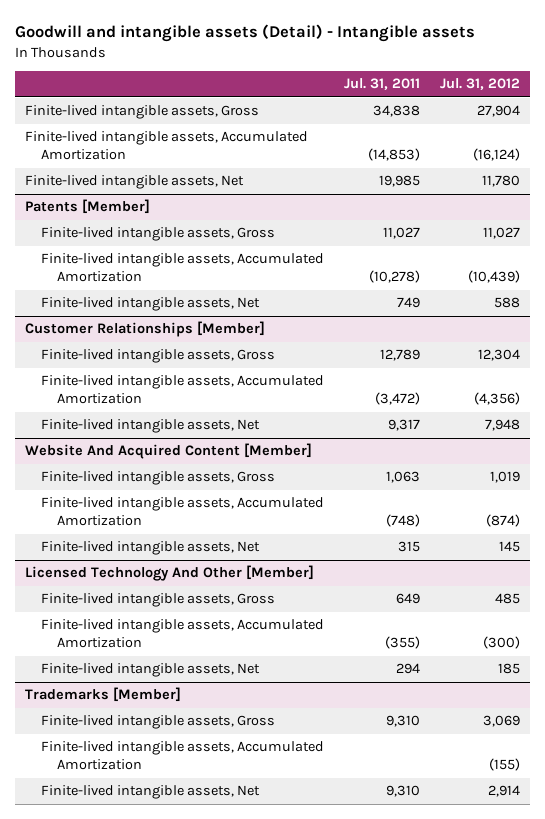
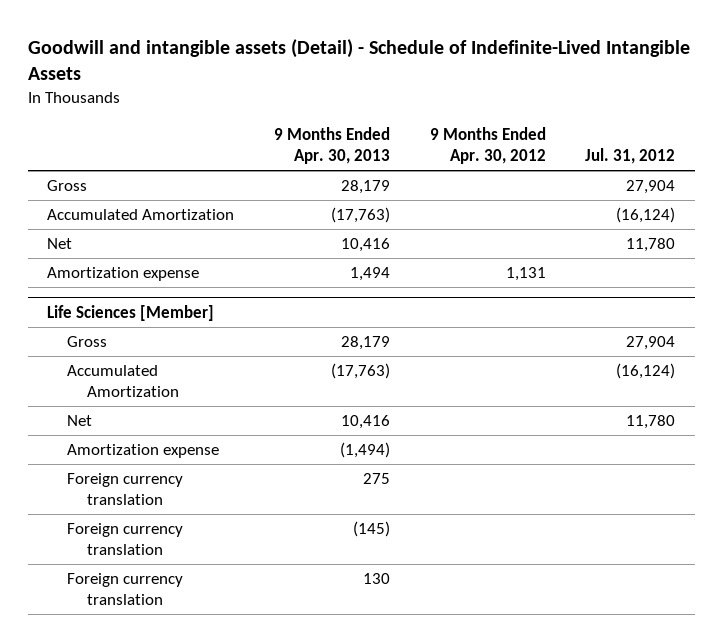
- Goodwill and intangible assets (Detail) - Intangible assets
+ Goodwill and intangible assets (Detail) - Schedule of Indefinite-Lived Intangible Assets
- | Jul. 31, 2011 | Jul. 31, 2012
+ | 9 Months Ended Apr. 30, 2013 | 9 Months Ended Apr. 30, 2012 | Jul. 31, 2012
- Finite-lived intangible assets, Gross | 34,838 | 27,904
- Finite-lived intangible assets, Accumulated Amortization | (14,853) | (16,124)
- Finite-lived intangible assets, Net | 19,985 | 11,780
- Patents [Member]
- Finite-lived intangible assets, Gross | 11,027 | 11,027
- Finite-lived intangible assets, Accumulated Amortization | (10,278) | (10,439)
- Finite-lived intangible assets, Net | 749 | 588
- Customer Relationships [Member]
- Finite-lived intangible assets, Gross | 12,789 | 12,304
- Finite-lived intangible assets, Accumulated Amortization | (3,472) | (4,356)
- Finite-lived intangible assets, Net | 9,317 | 7,948
- Website And Acquired Content [Member]
- Finite-lived intangible assets, Gross | 1,063 | 1,019
- Finite-lived intangible assets, Accumulated Amortization | (748) | (874)
- Finite-lived intangible assets, Net | 315 | 145
- Licensed Technology And Other [Member]
- Finite-lived intangible assets, Gross | 649 | 485
- Finite-lived intangible assets, Accumulated Amortization | (355) | (300)
- Finite-lived intangible assets, Net | 294 | 185
- Trademarks [Member]
- Finite-lived intangible assets, Gross | 9,310 | 3,069
- Finite-lived intangible assets, Accumulated Amortization | | (155)
- Finite-lived intangible assets, Net | 9,310 | 2,914
+ Gross | 28,179 | | 27,904
+ Accumulated Amortization | (17,763) | | (16,124)
+ Net | 10,416 | | 11,780
+ Amortization expense | 1,494 | 1,131 |
+ Life Sciences [Member]
+ Gross | 28,179 | | 27,904
+ Accumulated Amortization | (17,763) | | (16,124)
+ Net | 10,416 | | 11,780
+ Amortization expense | (1,494) | |
+ Foreign currency translation | 275 | |
+ Foreign currency translation | (145) | |
+ Foreign currency translation | 130 | |

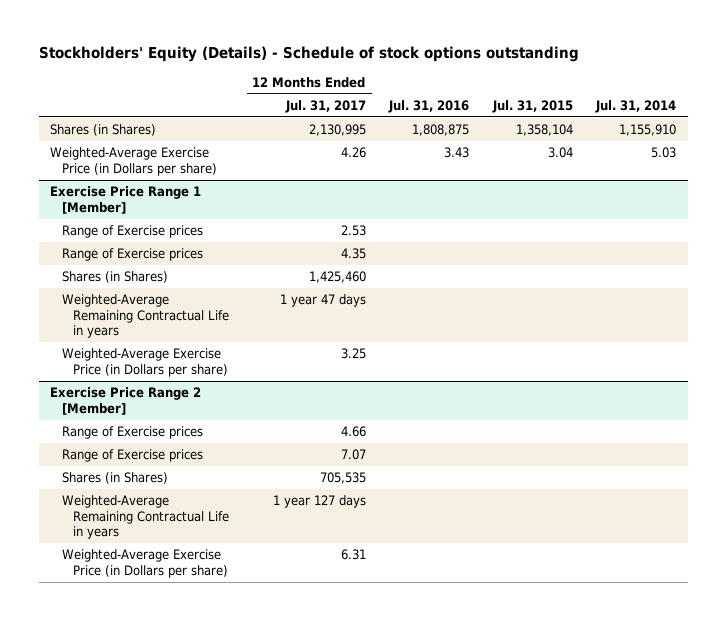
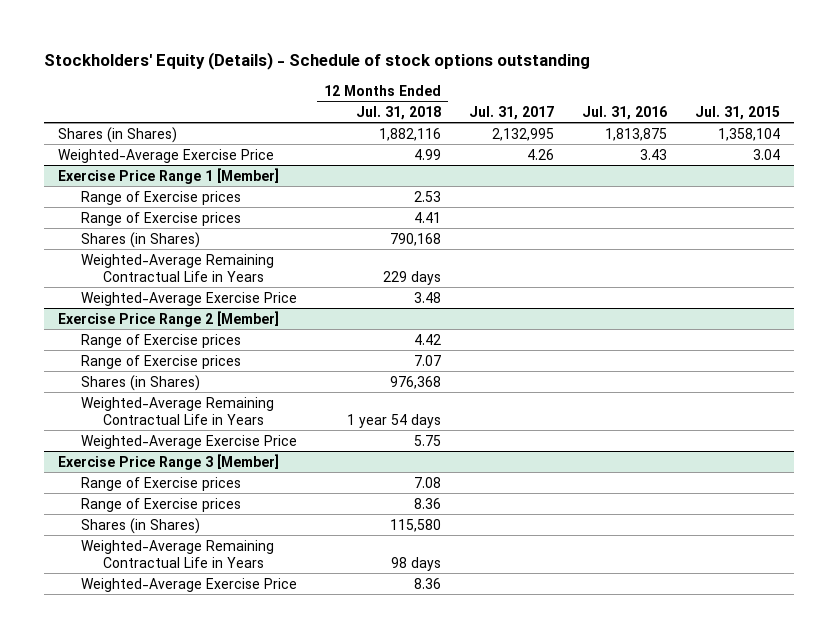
- | 12 Months Ended Jul. 31, 2017 | Jul. 31, 2016 | Jul. 31, 2015 | Jul. 31, 2014
+ | 12 Months Ended Jul. 31, 2018 | Jul. 31, 2017 | Jul. 31, 2016 | Jul. 31, 2015
- Shares (in Shares) | 2,130,995 | 1,808,875 | 1,358,104 | 1,155,910
- Weighted-Average Exercise Price (in Dollars per share) | 4.26 | 3.43 | 3.04 | 5.03
+ Shares (in Shares) | 1,882,116 | 2,132,995 | 1,813,875 | 1,358,104
+ Weighted-Average Exercise Price | 4.99 | 4.26 | 3.43 | 3.04
@ Exercise Price Range 1 [Member]
- Weighted-Average Remaining Contractual Life in years | 1 year 47 days | | |
- Weighted-Average Exercise Price (in Dollars per share) | 3.25 | | |
+ Weighted-Average Remaining Contractual Life in Years | 229 days | | |
+ Weighted-Average Exercise Price | 3.48 | | |
@ Exercise Price Range 2 [Member]
- Weighted-Average Remaining Contractual Life in years | 1 year 127 days | | |
- Weighted-Average Exercise Price (in Dollars per share) | 6.31 | | |
+ Weighted-Average Remaining Contractual Life in Years | 1 year 54 days | | |
+ Weighted-Average Exercise Price | 5.75 | | |
+ Exercise Price Range 3 [Member]
+ Range of Exercise prices | 7.08 | | |
+ Range of Exercise prices | 8.36 | | |
+ Shares (in Shares) | 115,580 | | |
+ Weighted-Average Remaining Contractual Life in Years | 98 days | | |
+ Weighted-Average Exercise Price | 8.36 | | |

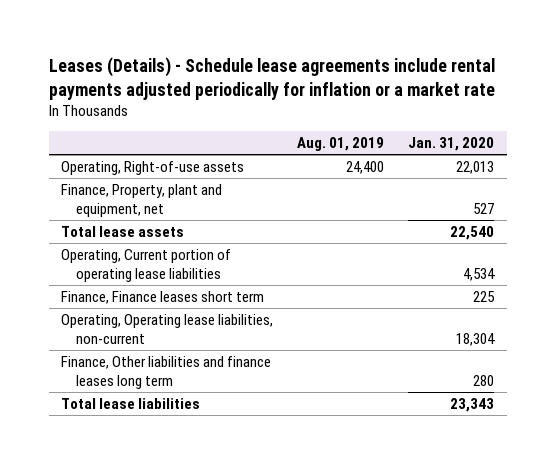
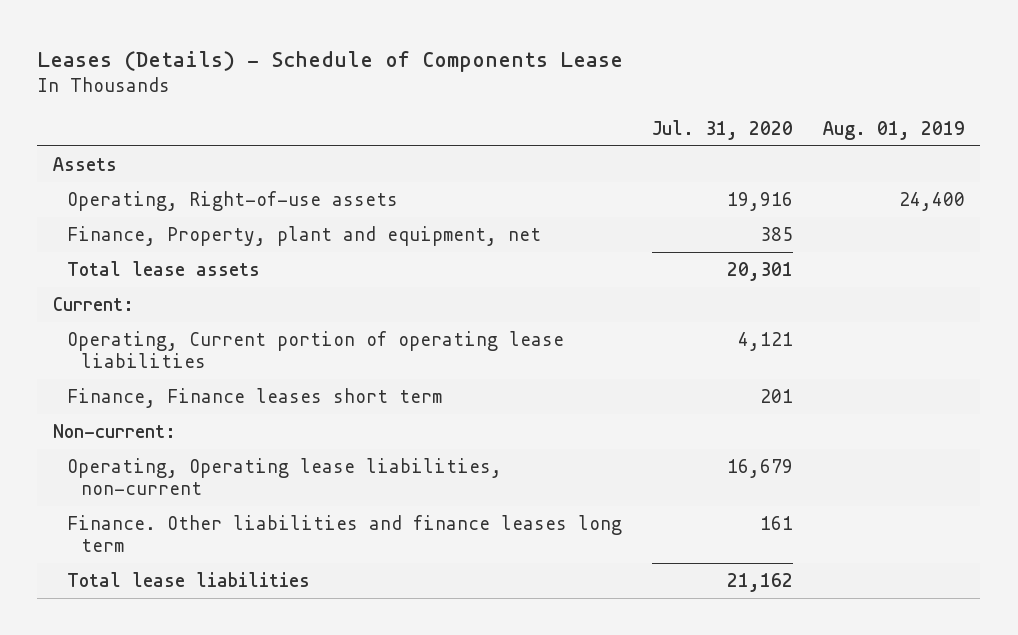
- Leases (Details) - Schedule lease agreements include rental payments adjusted periodically for inflation or a market rate
+ Leases (Details) - Schedule of Components Lease
- | Aug. 01, 2019 | Jan. 31, 2020
+ | Jul. 31, 2020 | Aug. 01, 2019
+ Assets
+ Current:
+ Non-current:
- Finance, Other liabilities and finance leases long term | | 280
+ Finance. Other liabilities and finance leases long term | 161 |

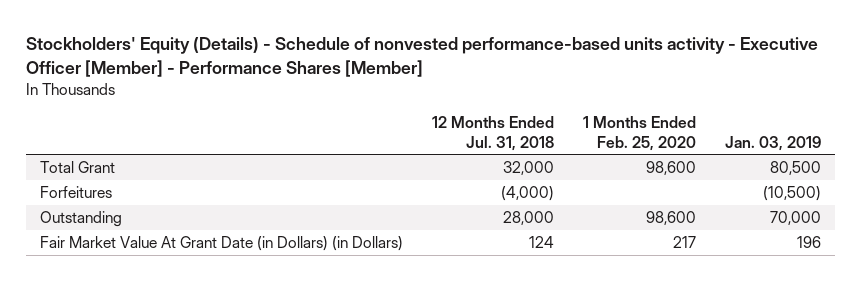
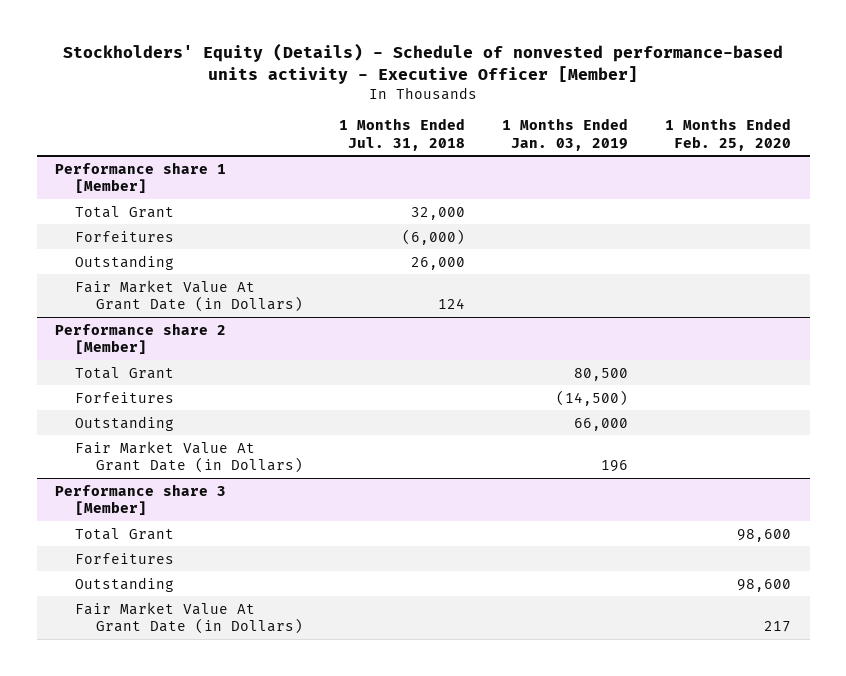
- Stockholders' Equity (Details) - Schedule of nonvested performance-based units activity - Executive Officer [Member] - Performance Shares [Member]
+ Stockholders' Equity (Details) - Schedule of nonvested performance-based units activity - Executive Officer [Member]
- | 12 Months Ended Jul. 31, 2018 | 1 Months Ended Feb. 25, 2020 | Jan. 03, 2019
+ | 1 Months Ended Jul. 31, 2018 | 1 Months Ended Jan. 03, 2019 | 1 Months Ended Feb. 25, 2020
+ Performance share 1 [Member]
+ Total Grant | 32,000 | |
+ Forfeitures | (6,000) | |
+ Outstanding | 26,000 | |
+ Fair Market Value At Grant Date (in Dollars) | 124 | |
+ Performance share 2 [Member]
+ Total Grant | | 80,500 |
+ Forfeitures | | (14,500) |
+ Outstanding | | 66,000 |
+ Fair Market Value At Grant Date (in Dollars) | | 196 |
+ Performance share 3 [Member]
- Fair Market Value At Grant Date (in Dollars) (in Dollars) | 124 | 217 | 196
+ Fair Market Value At Grant Date (in Dollars) | | | 217

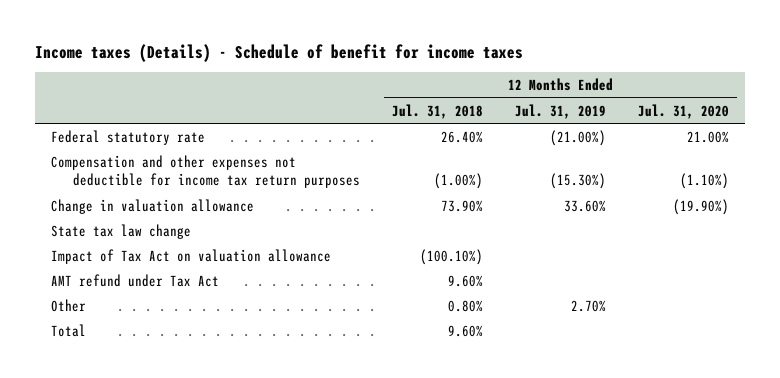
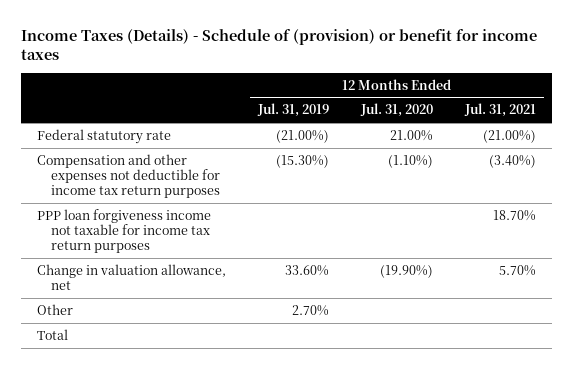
- Income taxes (Details) - Schedule of benefit for income taxes
+ Income Taxes (Details) - Schedule of (provision) or benefit for income taxes
- | 12 Months Ended Jul. 31, 2018 | 12 Months Ended Jul. 31, 2019 | 12 Months Ended Jul. 31, 2020
+ | 12 Months Ended Jul. 31, 2019 | 12 Months Ended Jul. 31, 2020 | 12 Months Ended Jul. 31, 2021
- Change in valuation allowance | 73.90% | 33.60% | (19.90%)
- State tax law change
- Impact of Tax Act on valuation allowance | (100.10%) | |
- AMT refund under Tax Act | 9.60% | |
+ PPP loan forgiveness income not taxable for income tax return purposes | | | 18.70%
+ Change in valuation allowance, net | 33.60% | (19.90%) | 5.70%

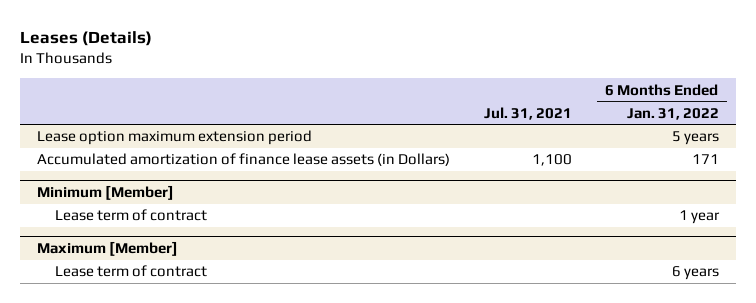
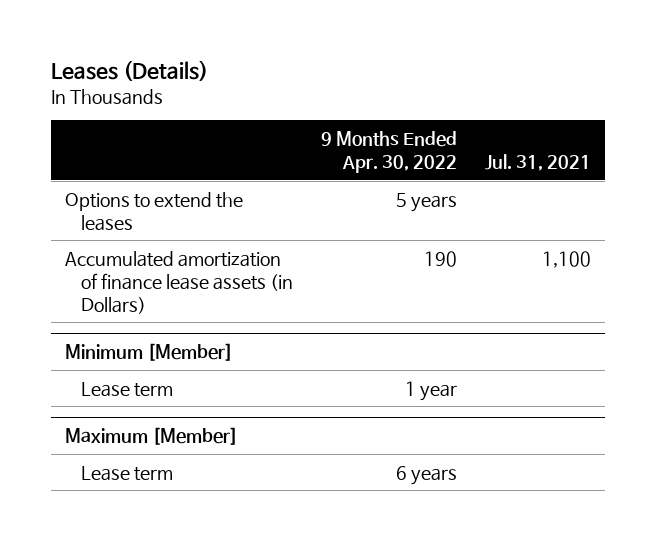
- | Jul. 31, 2021 | 6 Months Ended Jan. 31, 2022
+ | 9 Months Ended Apr. 30, 2022 | Jul. 31, 2021
- Lease option maximum extension period | | 5 years
+ Options to extend the leases | 5 years |
@ Minimum [Member]
- Lease term of contract | | 1 year
+ Lease term | 1 year |
@ Maximum [Member]
- Lease term of contract | | 6 years
+ Lease term | 6 years |

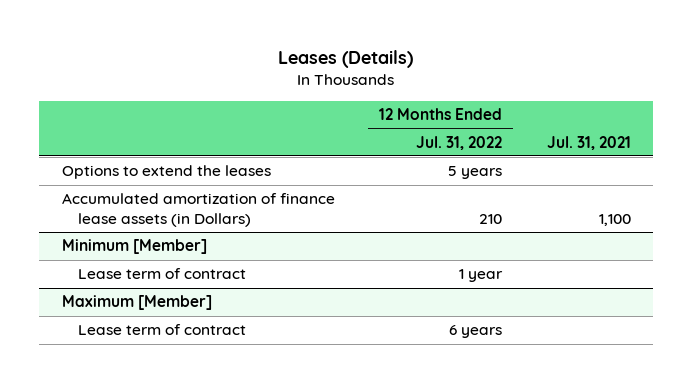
- | 9 Months Ended Apr. 30, 2022 | Jul. 31, 2021
+ | 12 Months Ended Jul. 31, 2022 | Jul. 31, 2021
@ Minimum [Member]
- Lease term | 1 year |
+ Lease term of contract | 1 year |
@ Maximum [Member]
- Lease term | 6 years |
+ Lease term of contract | 6 years |

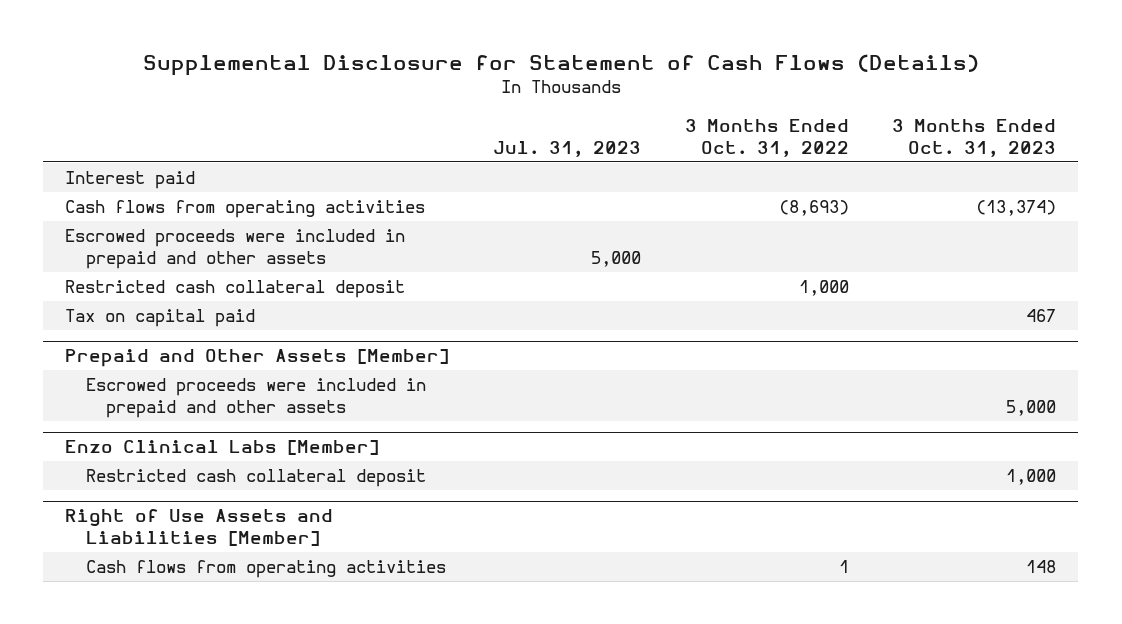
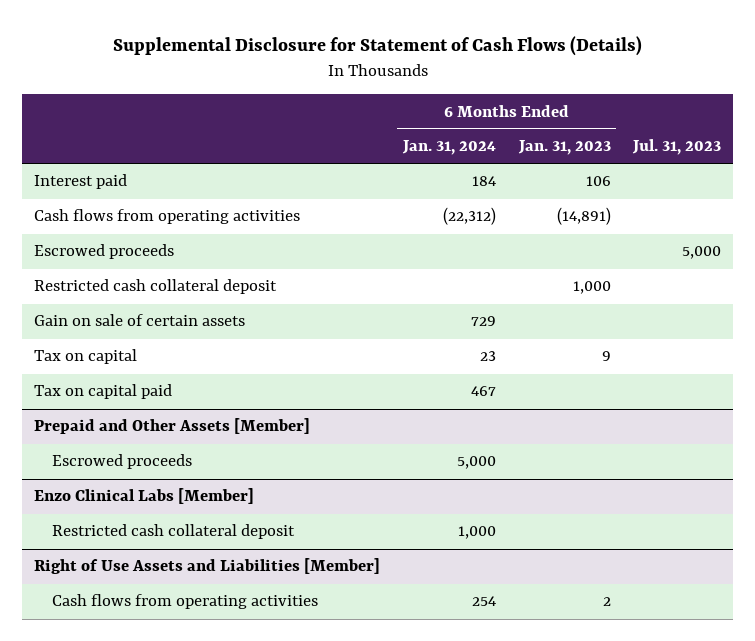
- | Jul. 31, 2023 | 3 Months Ended Oct. 31, 2022 | 3 Months Ended Oct. 31, 2023
+ | 6 Months Ended Jan. 31, 2024 | 6 Months Ended Jan. 31, 2023 | Jul. 31, 2023
- Escrowed proceeds were included in prepaid and other assets | 5,000 | |
+ Escrowed proceeds | | | 5,000
+ Gain on sale of certain assets | 729 | |
+ Tax on capital | 23 | 9 |
@ Prepaid and Other Assets [Member]
- Escrowed proceeds were included in prepaid and other assets | | | 5,000
+ Escrowed proceeds | 5,000 | |

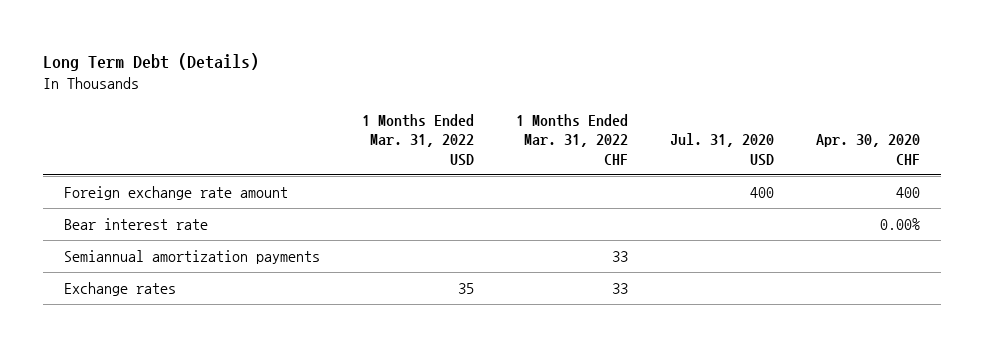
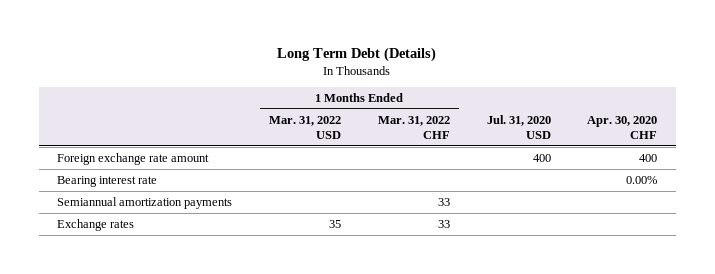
- Bear interest rate | | | | 0.00%
+ Bearing interest rate | | | | 0.00%

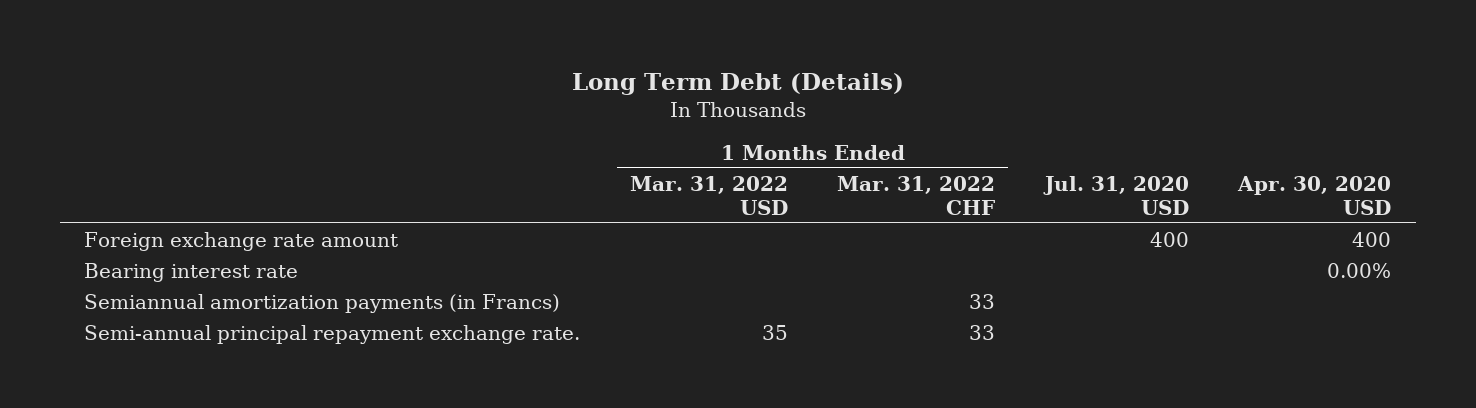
- | 1 Months Ended Mar. 31, 2022 USD | 1 Months Ended Mar. 31, 2022 CHF | Jul. 31, 2020 USD | Apr. 30, 2020 CHF
+ | 1 Months Ended Mar. 31, 2022 USD | 1 Months Ended Mar. 31, 2022 CHF | Jul. 31, 2020 USD | Apr. 30, 2020 USD
- Semiannual amortization payments | | 33 | |
- Exchange rates | 35 | 33 | |
+ Semiannual amortization payments (in Francs) | | 33 | |
+ Semi-annual principal repayment exchange rate. | 35 | 33 | |

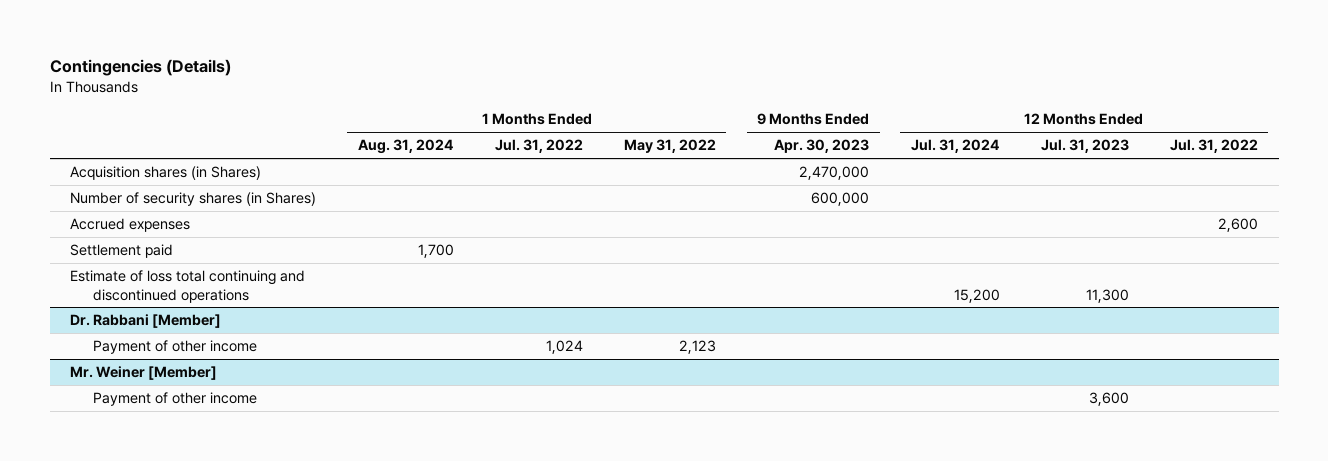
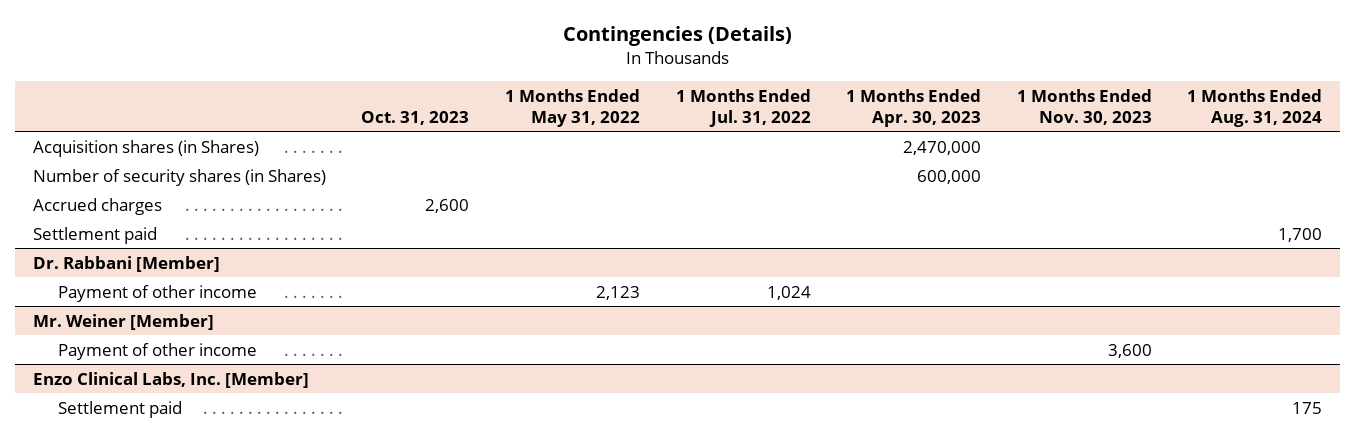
- | 1 Months Ended Aug. 31, 2024 | 1 Months Ended Jul. 31, 2022 | 1 Months Ended May 31, 2022 | 9 Months Ended Apr. 30, 2023 | 12 Months Ended Jul. 31, 2024 | 12 Months Ended Jul. 31, 2023 | 12 Months Ended Jul. 31, 2022
+ | Oct. 31, 2023 | 1 Months Ended May 31, 2022 | 1 Months Ended Jul. 31, 2022 | 1 Months Ended Apr. 30, 2023 | 1 Months Ended Nov. 30, 2023 | 1 Months Ended Aug. 31, 2024
- Accrued expenses | | | | | | | 2,600
+ Accrued charges | 2,600 | | | | |
- Estimate of loss total continuing and discontinued operations | | | | | 15,200 | 11,300 |
+ Enzo Clinical Labs, Inc. [Member]
+ Settlement paid | | | | | | 175

